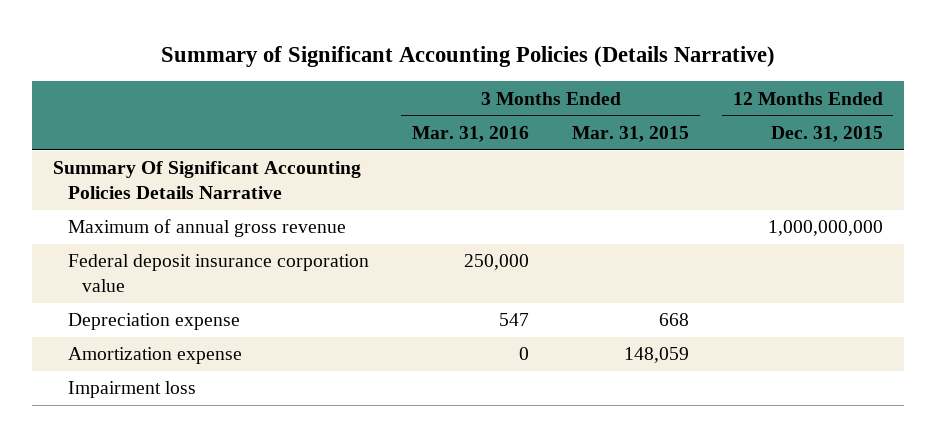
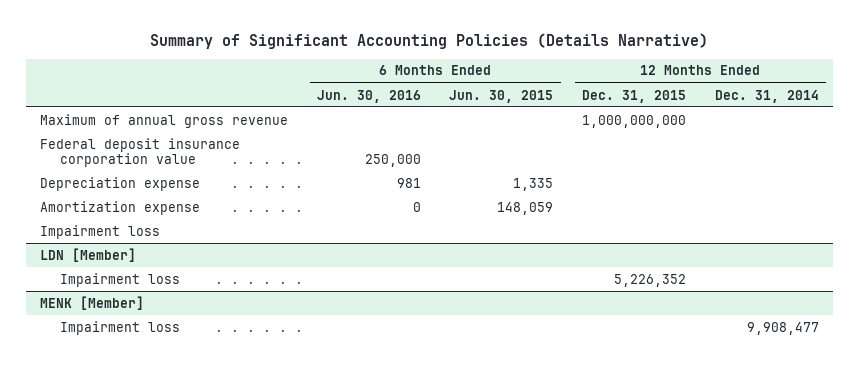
- | 3 Months Ended Mar. 31, 2016 | 3 Months Ended Mar. 31, 2015 | 12 Months Ended Dec. 31, 2015
+ | 6 Months Ended Jun. 30, 2016 | 6 Months Ended Jun. 30, 2015 | 12 Months Ended Dec. 31, 2015 | 12 Months Ended Dec. 31, 2014
- Summary Of Significant Accounting Policies Details Narrative
+ LDN [Member]
+ Impairment loss | | | 5,226,352 |
+ MENK [Member]
+ Impairment loss | | | | 9,908,477

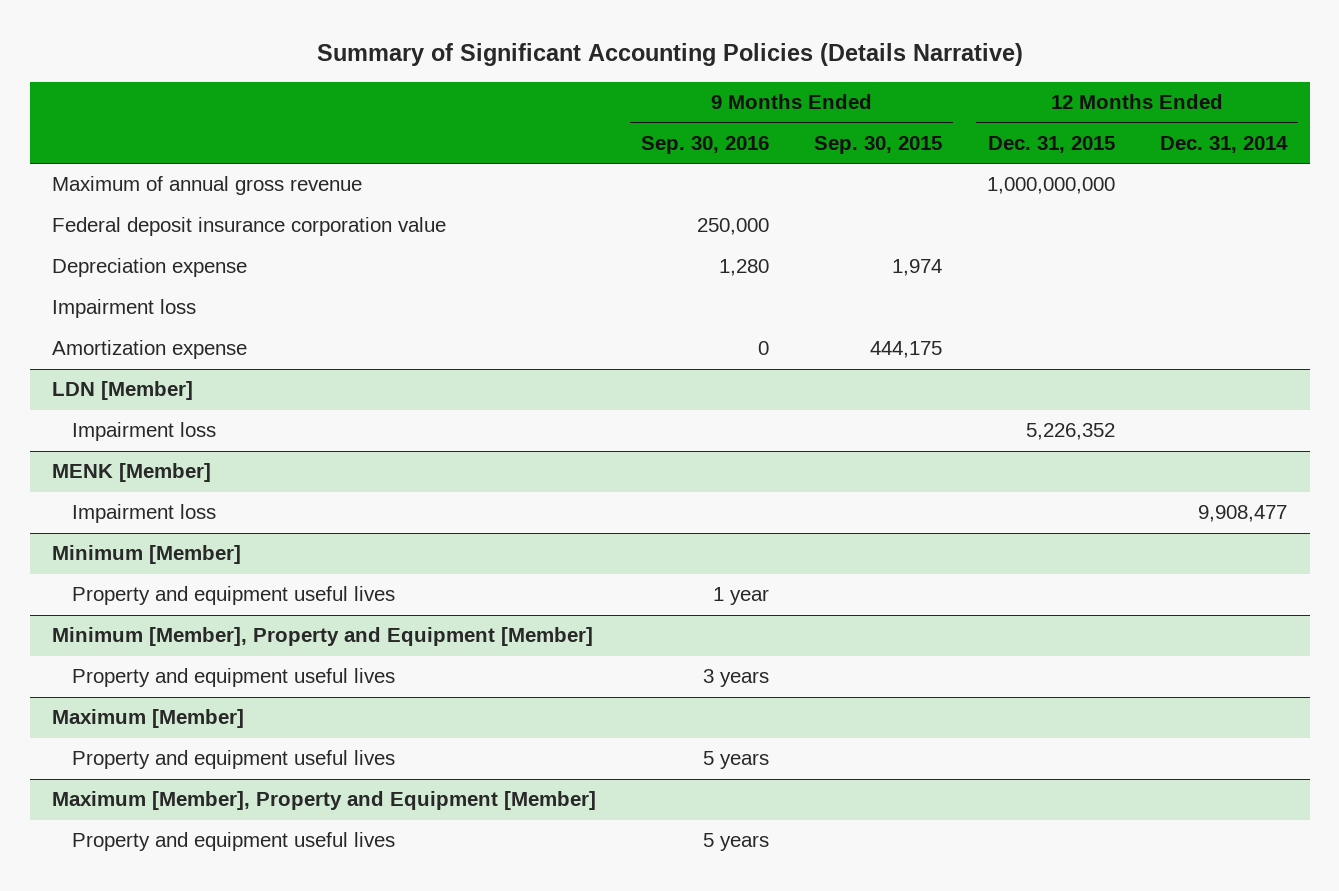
- | 6 Months Ended Jun. 30, 2016 | 6 Months Ended Jun. 30, 2015 | 12 Months Ended Dec. 31, 2015 | 12 Months Ended Dec. 31, 2014
+ | 9 Months Ended Sep. 30, 2016 | 9 Months Ended Sep. 30, 2015 | 12 Months Ended Dec. 31, 2015 | 12 Months Ended Dec. 31, 2014
moved down: Amortization expense | 0 | 444,175 | |
+ Minimum [Member]
+ Property and equipment useful lives | 1 year | | |
+ Minimum [Member], Property and Equipment [Member]
+ Property and equipment useful lives | 3 years | | |
+ Maximum [Member]
+ Property and equipment useful lives | 5 years | | |
+ Maximum [Member], Property and Equipment [Member]
+ Property and equipment useful lives | 5 years | | |

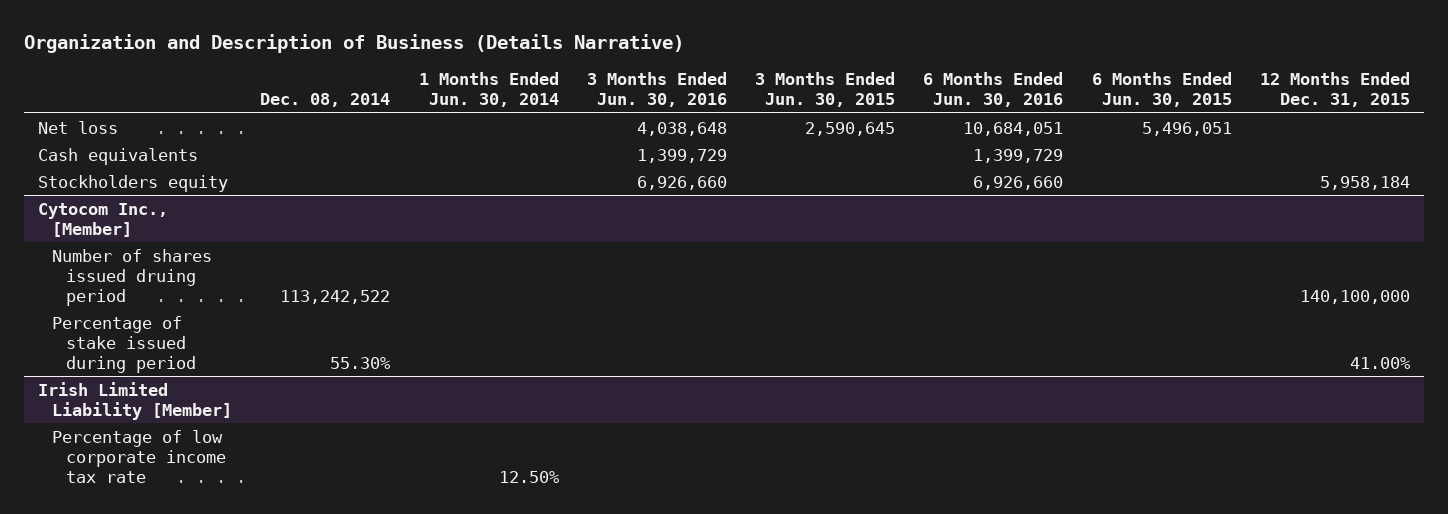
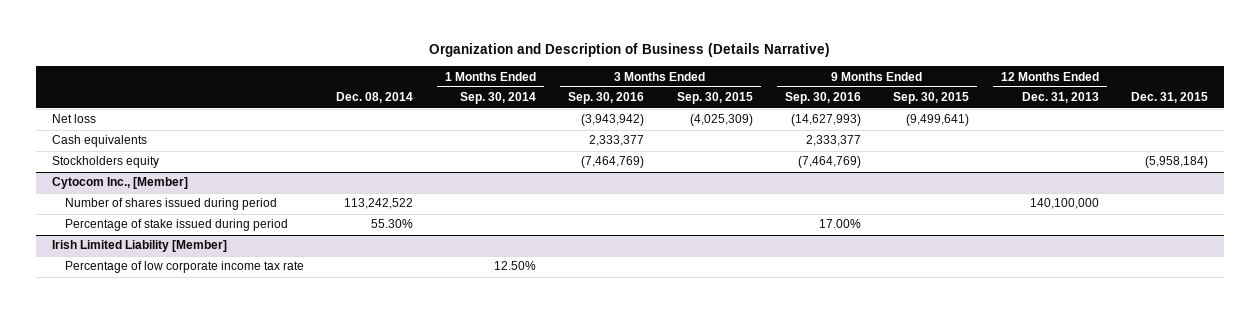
- | Dec. 08, 2014 | 1 Months Ended Jun. 30, 2014 | 3 Months Ended Jun. 30, 2016 | 3 Months Ended Jun. 30, 2015 | 6 Months Ended Jun. 30, 2016 | 6 Months Ended Jun. 30, 2015 | 12 Months Ended Dec. 31, 2015
+ | Dec. 08, 2014 | 1 Months Ended Sep. 30, 2014 | 3 Months Ended Sep. 30, 2016 | 3 Months Ended Sep. 30, 2015 | 9 Months Ended Sep. 30, 2016 | 9 Months Ended Sep. 30, 2015 | 12 Months Ended Dec. 31, 2013 | Dec. 31, 2015
@ Cytocom Inc., [Member]
- Number of shares issued druing period | 113,242,522 | | | | | | 140,100,000
+ Number of shares issued during period | 113,242,522 | | | | | | 140,100,000 |

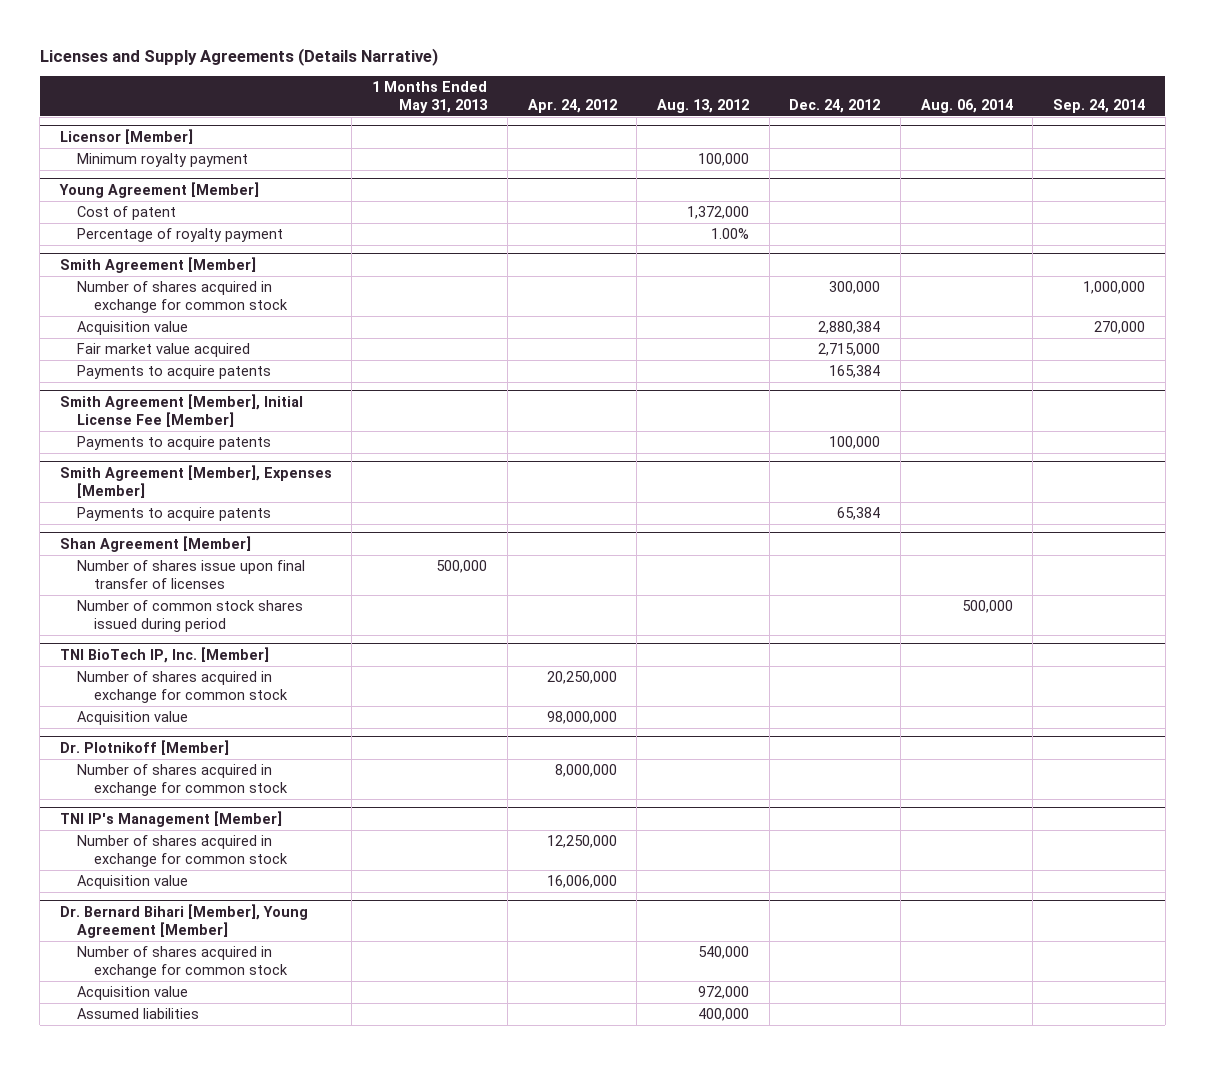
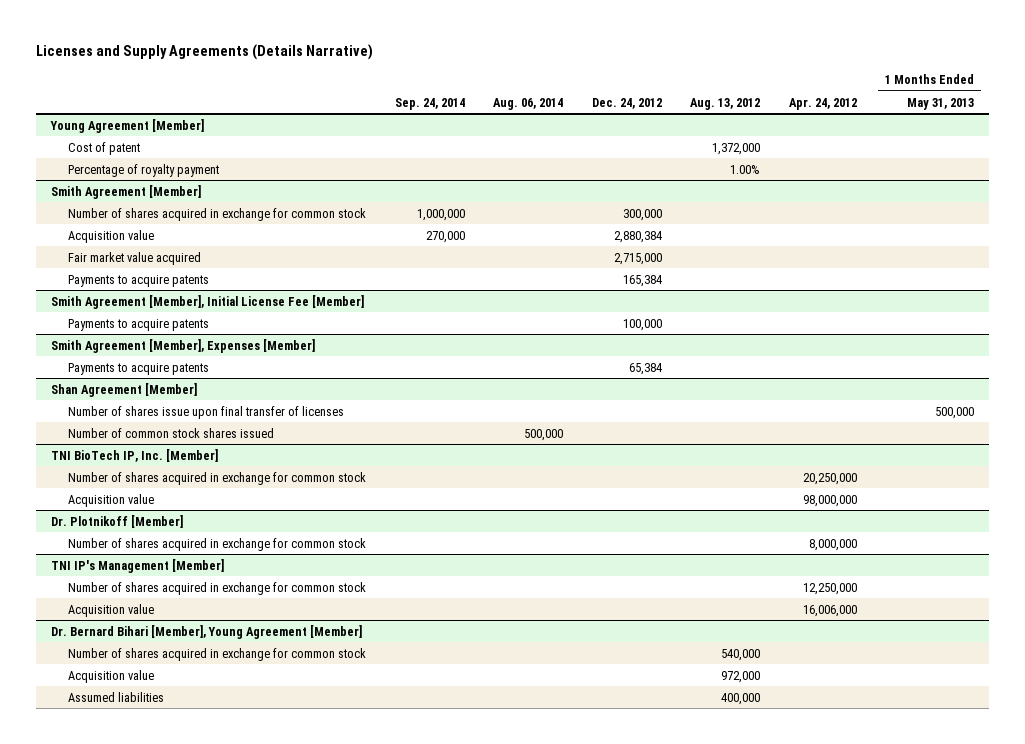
- | 1 Months Ended May 31, 2013 | Apr. 24, 2012 | Aug. 13, 2012 | Dec. 24, 2012 | Aug. 06, 2014 | Sep. 24, 2014
+ | Sep. 24, 2014 | Aug. 06, 2014 | Dec. 24, 2012 | Aug. 13, 2012 | Apr. 24, 2012 | 1 Months Ended May 31, 2013
- Licensor [Member]
- Minimum royalty payment | | | 100,000 | | |
@ Shan Agreement [Member]
- Number of common stock shares issued during period | | | | | 500,000 |
+ Number of common stock shares issued | | 500,000 | | | |

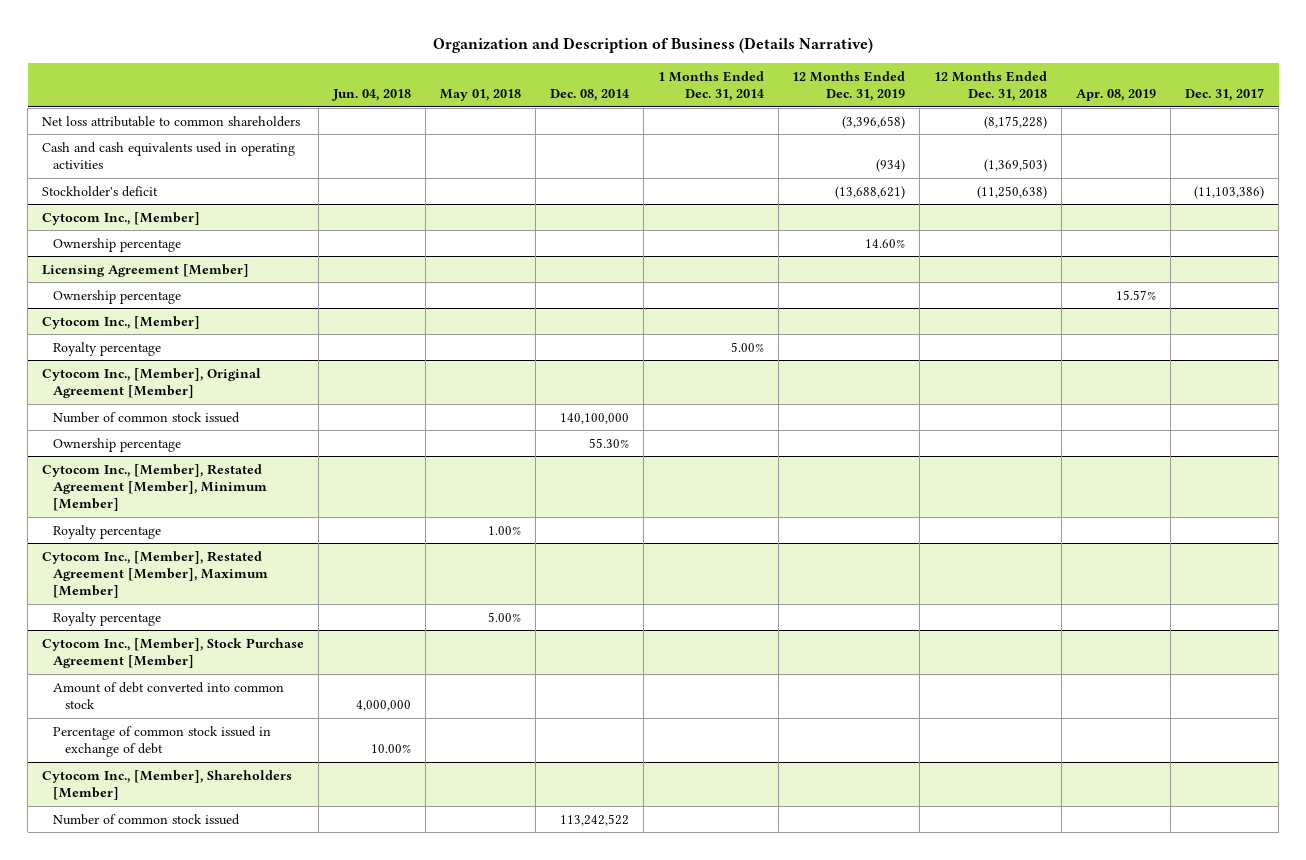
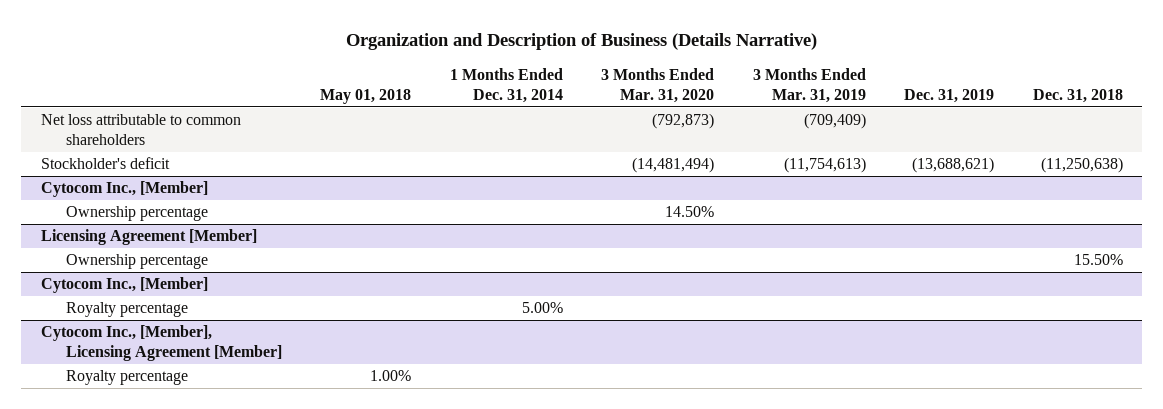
- | Jun. 04, 2018 | May 01, 2018 | Dec. 08, 2014 | 1 Months Ended Dec. 31, 2014 | 12 Months Ended Dec. 31, 2019 | 12 Months Ended Dec. 31, 2018 | Apr. 08, 2019 | Dec. 31, 2017
+ | May 01, 2018 | 1 Months Ended Dec. 31, 2014 | 3 Months Ended Mar. 31, 2020 | 3 Months Ended Mar. 31, 2019 | Dec. 31, 2019 | Dec. 31, 2018
- Cash and cash equivalents used in operating activities | | | | | (934) | (1,369,503) | |
- Cytocom Inc., [Member], Original Agreement [Member]
- Number of common stock issued | | | 140,100,000 | | | | |
- Ownership percentage | | | 55.30% | | | | |
- Cytocom Inc., [Member], Restated Agreement [Member], Minimum [Member]
- Royalty percentage | | 1.00% | | | | | |
- Cytocom Inc., [Member], Restated Agreement [Member], Maximum [Member]
- Royalty percentage | | 5.00% | | | | | |
- Cytocom Inc., [Member], Stock Purchase Agreement [Member]
- Amount of debt converted into common stock | 4,000,000 | | | | | | |
- Percentage of common stock issued in exchange of debt | 10.00% | | | | | | |
- Cytocom Inc., [Member], Shareholders [Member]
- Number of common stock issued | | | 113,242,522 | | | | |
+ Cytocom Inc., [Member], Licensing Agreement [Member]
+ Royalty percentage | 1.00% | | | | |

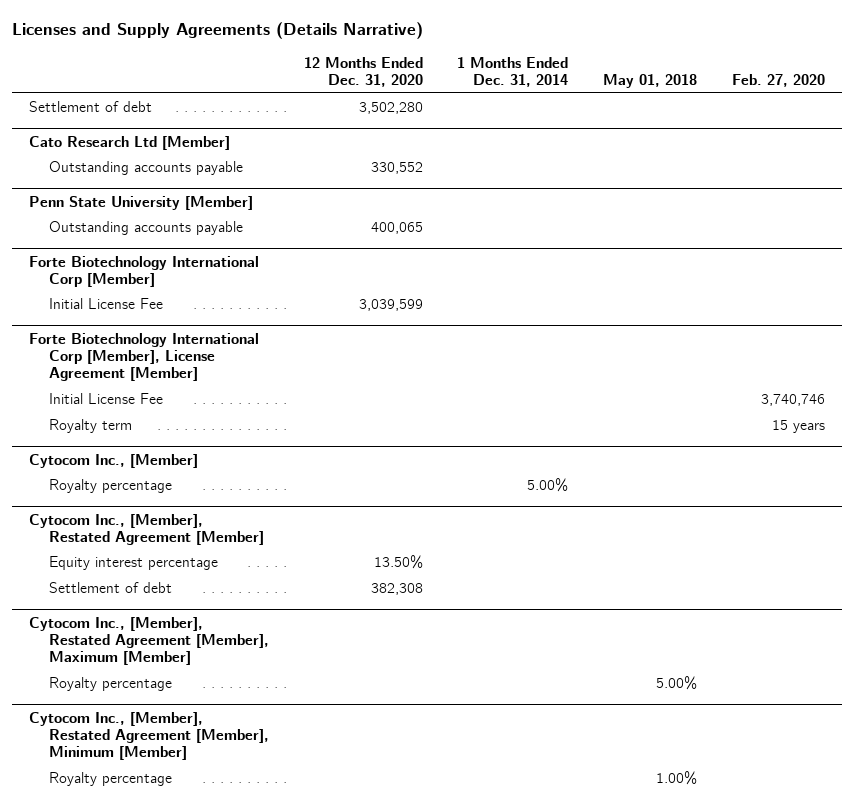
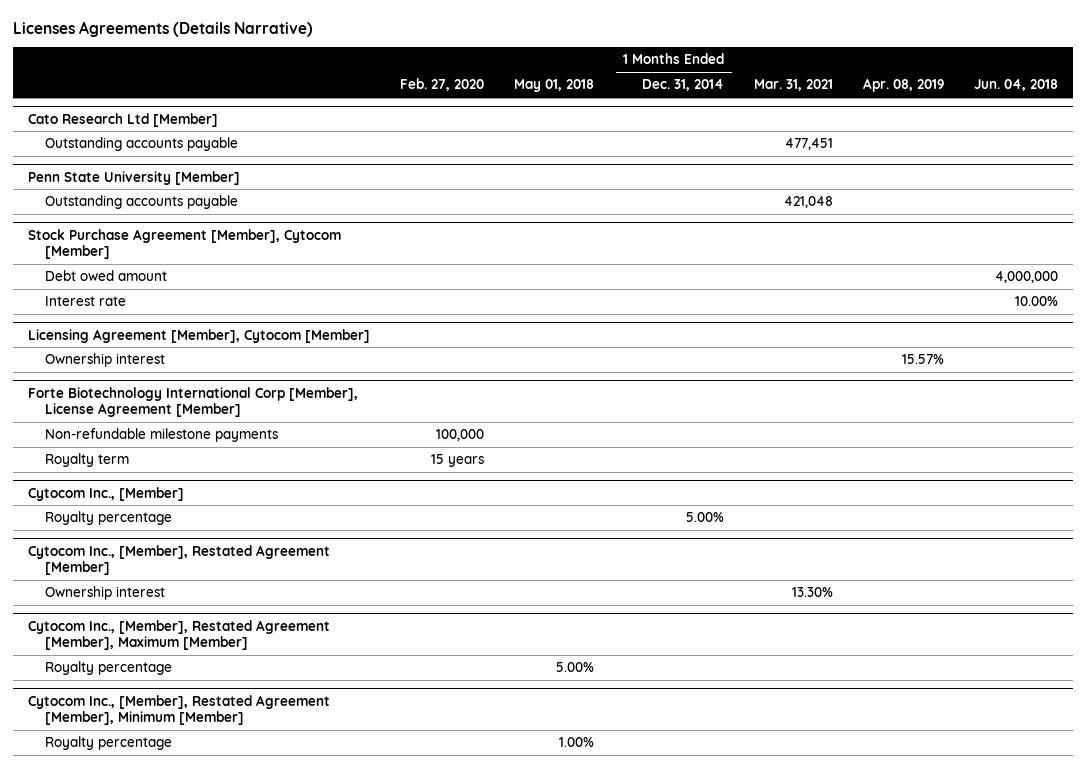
- Licenses and Supply Agreements (Details Narrative)
+ Licenses Agreements (Details Narrative)
- | 12 Months Ended Dec. 31, 2020 | 1 Months Ended Dec. 31, 2014 | May 01, 2018 | Feb. 27, 2020
+ | Feb. 27, 2020 | May 01, 2018 | 1 Months Ended Dec. 31, 2014 | Mar. 31, 2021 | Apr. 08, 2019 | Jun. 04, 2018
- Settlement of debt | 3,502,280 | | |
- Forte Biotechnology International Corp [Member]
- Initial License Fee | 3,039,599 | | |
+ Stock Purchase Agreement [Member], Cytocom [Member]
+ Debt owed amount | | | | | | 4,000,000
+ Interest rate | | | | | | 10.00%
+ Licensing Agreement [Member], Cytocom [Member]
+ Ownership interest | | | | | 15.57% |
@ Forte Biotechnology International Corp [Member], License Agreement [Member]
- Initial License Fee | | | | 3,740,746
+ Non-refundable milestone payments | 100,000 | | | | |
@ Cytocom Inc., [Member], Restated Agreement [Member]
- Equity interest percentage | 13.50% | | |
- Settlement of debt | 382,308 | | |
+ Ownership interest | | | | 13.30% | |

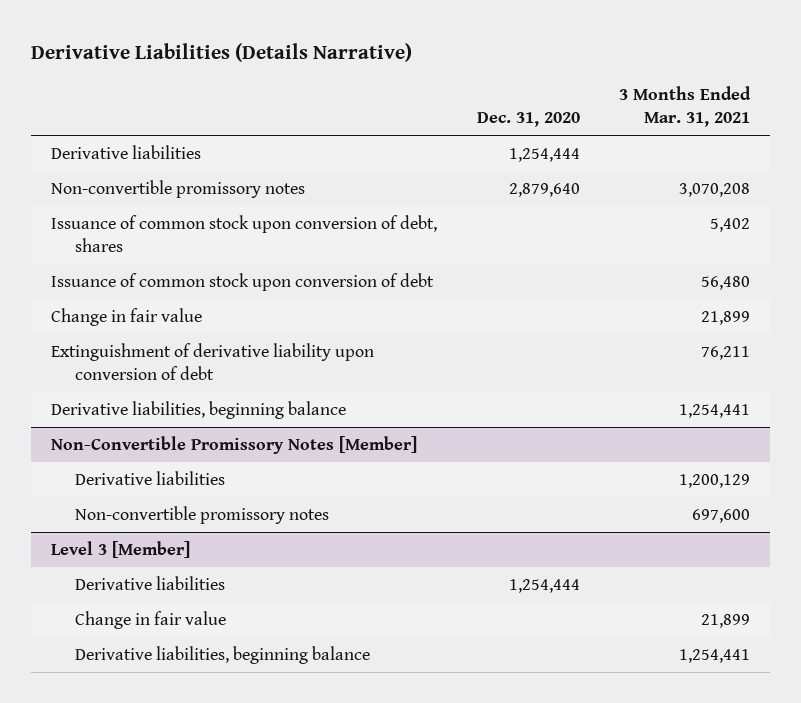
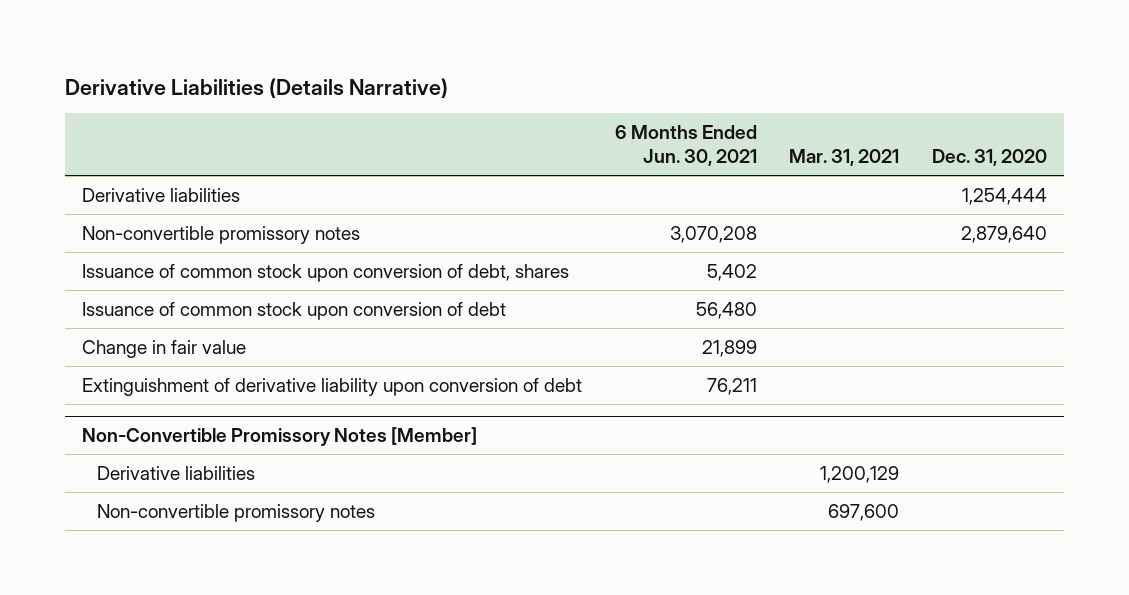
- | Dec. 31, 2020 | 3 Months Ended Mar. 31, 2021
+ | 6 Months Ended Jun. 30, 2021 | Mar. 31, 2021 | Dec. 31, 2020
- Derivative liabilities, beginning balance | | 1,254,441
- Level 3 [Member]
- Derivative liabilities | 1,254,444 |
- Change in fair value | | 21,899
- Derivative liabilities, beginning balance | | 1,254,441

